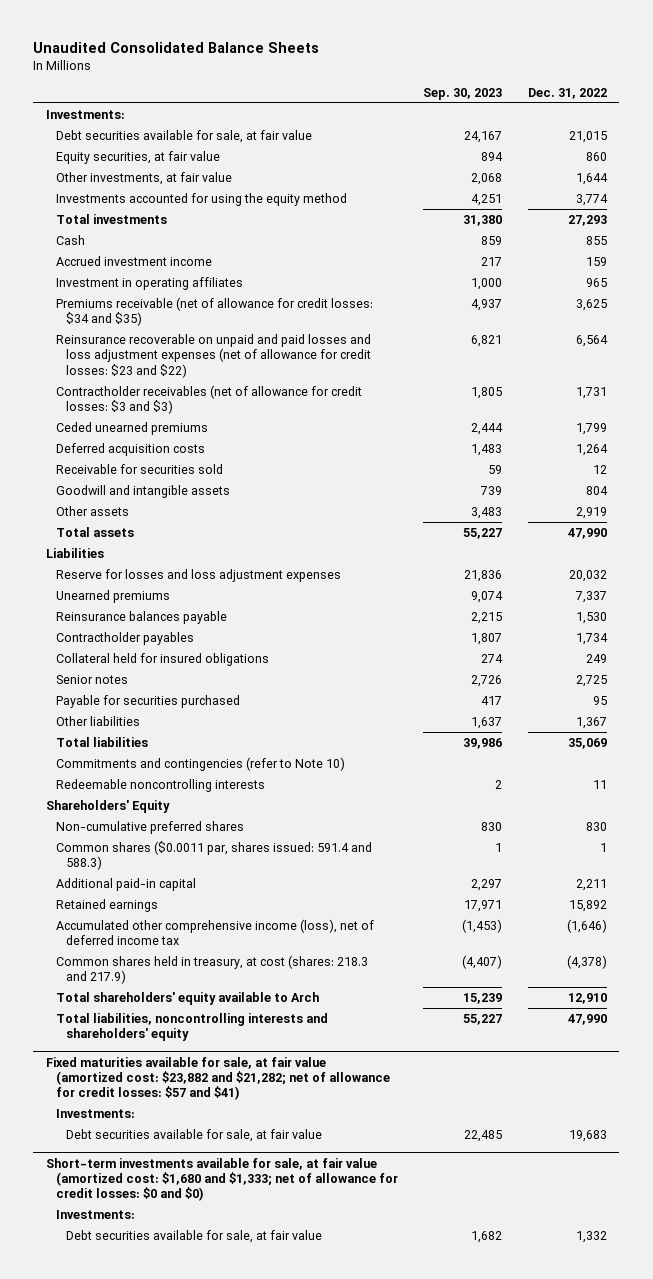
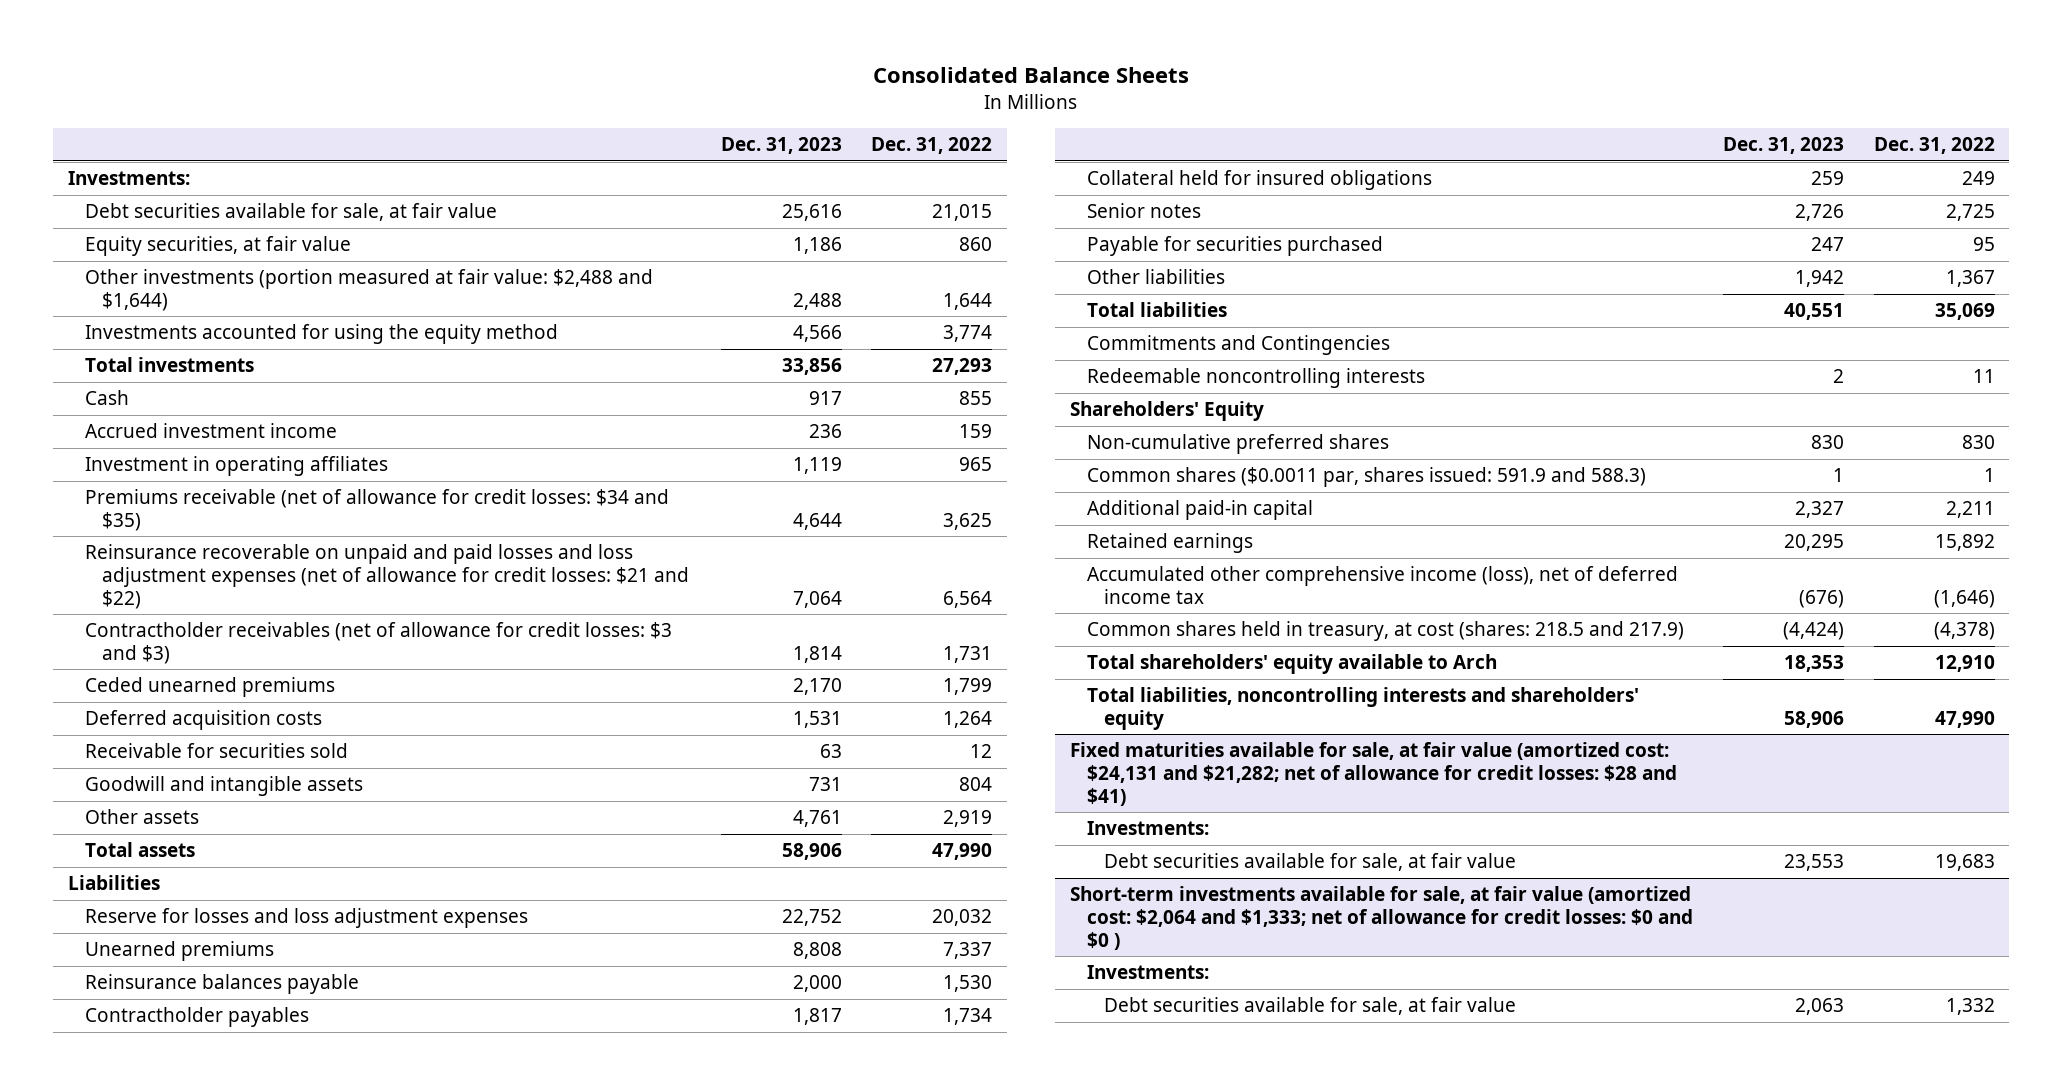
- Unaudited Consolidated Balance Sheets
+ Consolidated Balance Sheets
- | Sep. 30, 2023 | Dec. 31, 2022
+ | Dec. 31, 2023 | Dec. 31, 2022
- Other investments, at fair value | 2,068 | 1,644
+ Other investments (portion measured at fair value: $2,488 and $1,644) | 2,488 | 1,644
- Reinsurance recoverable on unpaid and paid losses and loss adjustment expenses (net of allowance for credit losses: $23 and $22) | 6,821 | 6,564
+ Reinsurance recoverable on unpaid and paid losses and loss adjustment expenses (net of allowance for credit losses: $21 and $22) | 7,064 | 6,564
- Commitments and contingencies (refer to Note 10)
+ Commitments and Contingencies
- Common shares ($0.0011 par, shares issued: 591.4 and 588.3) | 1 | 1
+ Common shares ($0.0011 par, shares issued: 591.9 and 588.3) | 1 | 1
- Common shares held in treasury, at cost (shares: 218.3 and 217.9) | (4,407) | (4,378)
+ Common shares held in treasury, at cost (shares: 218.5 and 217.9) | (4,424) | (4,378)
- Fixed maturities available for sale, at fair value (amortized cost: $23,882 and $21,282; net of allowance for credit losses: $57 and $41)
+ Fixed maturities available for sale, at fair value (amortized cost: $24,131 and $21,282; net of allowance for credit losses: $28 and $41)
- Short-term investments available for sale, at fair value (amortized cost: $1,680 and $1,333; net of allowance for credit losses: $0 and $0)
+ Short-term investments available for sale, at fair value (amortized cost: $2,064 and $1,333; net of allowance for credit losses: $0 and $0 )

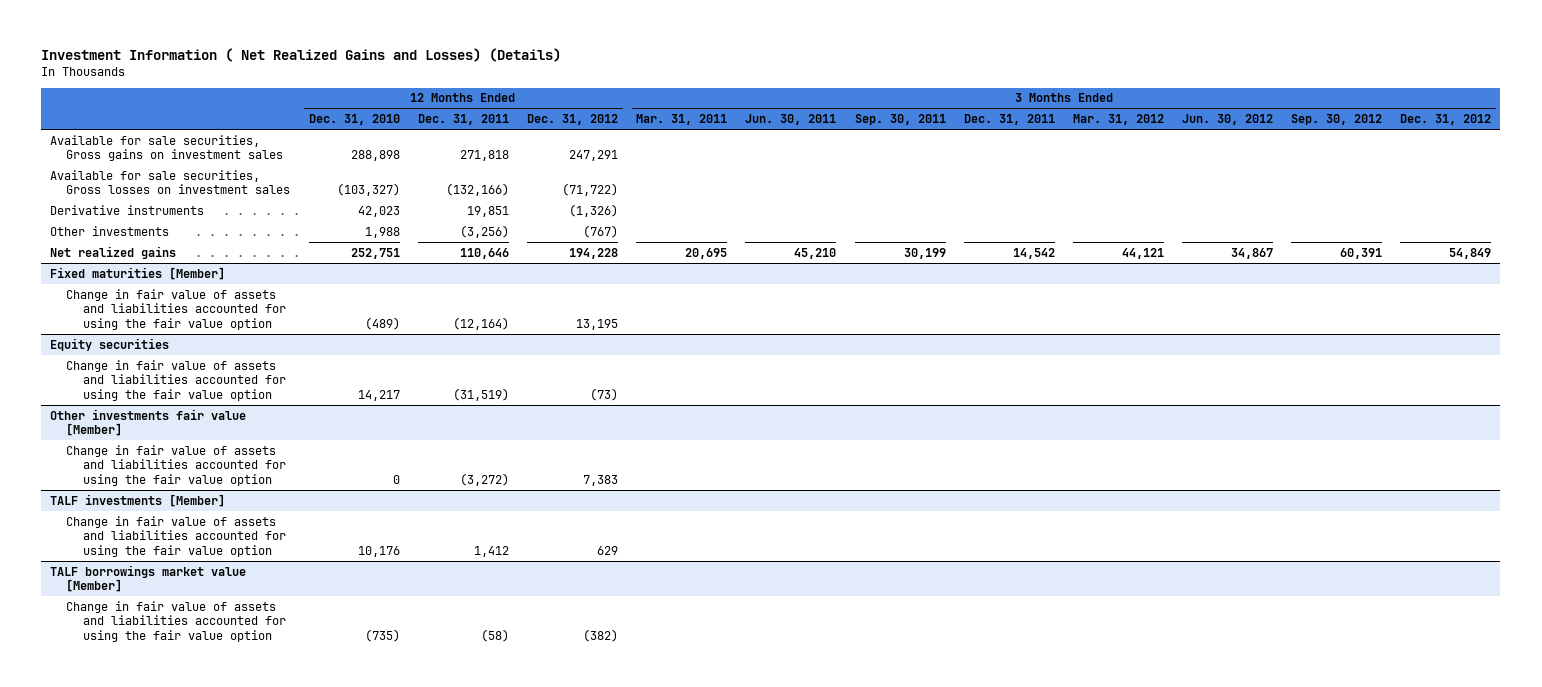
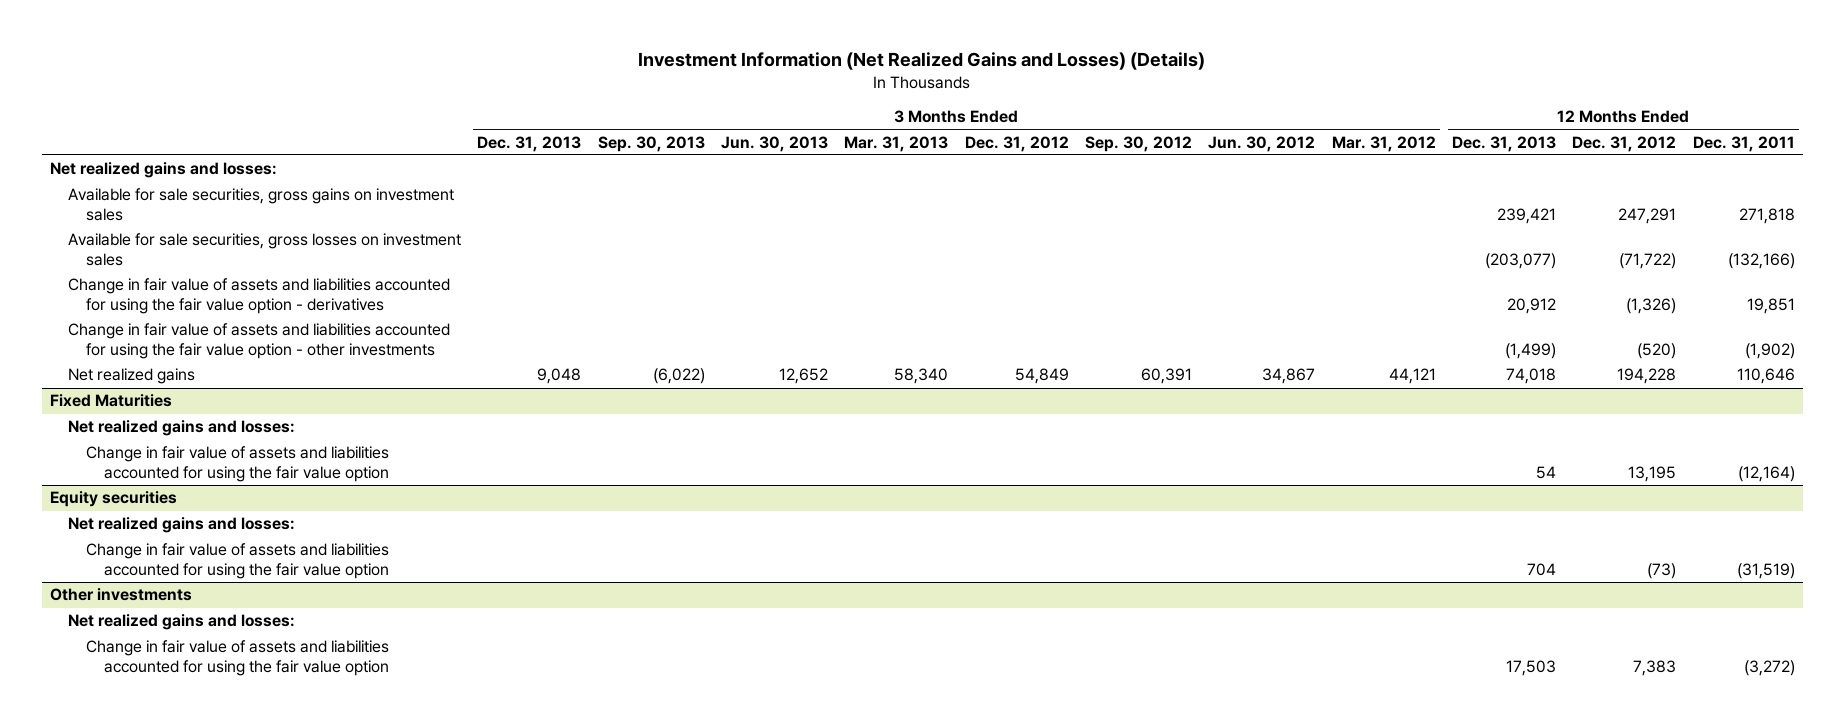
- Investment Information ( Net Realized Gains and Losses) (Details)
+ Investment Information (Net Realized Gains and Losses) (Details)
- | 12 Months Ended Dec. 31, 2010 | 12 Months Ended Dec. 31, 2011 | 12 Months Ended Dec. 31, 2012 | 3 Months Ended Mar. 31, 2011 | 3 Months Ended Jun. 30, 2011 | 3 Months Ended Sep. 30, 2011 | 3 Months Ended Dec. 31, 2011 | 3 Months Ended Mar. 31, 2012 | 3 Months Ended Jun. 30, 2012 | 3 Months Ended Sep. 30, 2012 | 3 Months Ended Dec. 31, 2012
+ | 3 Months Ended Dec. 31, 2013 | 3 Months Ended Sep. 30, 2013 | 3 Months Ended Jun. 30, 2013 | 3 Months Ended Mar. 31, 2013 | 3 Months Ended Dec. 31, 2012 | 3 Months Ended Sep. 30, 2012 | 3 Months Ended Jun. 30, 2012 | 3 Months Ended Mar. 31, 2012 | 12 Months Ended Dec. 31, 2013 | 12 Months Ended Dec. 31, 2012 | 12 Months Ended Dec. 31, 2011
- Available for sale securities, Gross gains on investment sales | 288,898 | 271,818 | 247,291 | | | | | | | |
- Available for sale securities, Gross losses on investment sales | (103,327) | (132,166) | (71,722) | | | | | | | |
- Derivative instruments | 42,023 | 19,851 | (1,326) | | | | | | | |
- Other investments | 1,988 | (3,256) | (767) | | | | | | | |
+ Net realized gains and losses:
+ Available for sale securities, gross gains on investment sales | | | | | | | | | 239,421 | 247,291 | 271,818
+ Available for sale securities, gross losses on investment sales | | | | | | | | | (203,077) | (71,722) | (132,166)
+ Change in fair value of assets and liabilities accounted for using the fair value option - derivatives | | | | | | | | | 20,912 | (1,326) | 19,851
+ Change in fair value of assets and liabilities accounted for using the fair value option - other investments | | | | | | | | | (1,499) | (520) | (1,902)
- Fixed maturities [Member]
+ Fixed Maturities
+ Net realized gains and losses:
@ Equity securities
+ Net realized gains and losses:
- Other investments fair value [Member]
+ Other investments
+ Net realized gains and losses:
- TALF investments [Member]
- Change in fair value of assets and liabilities accounted for using the fair value option | 10,176 | 1,412 | 629 | | | | | | | |
- TALF borrowings market value [Member]
- Change in fair value of assets and liabilities accounted for using the fair value option | (735) | (58) | (382) | | | | | | | |

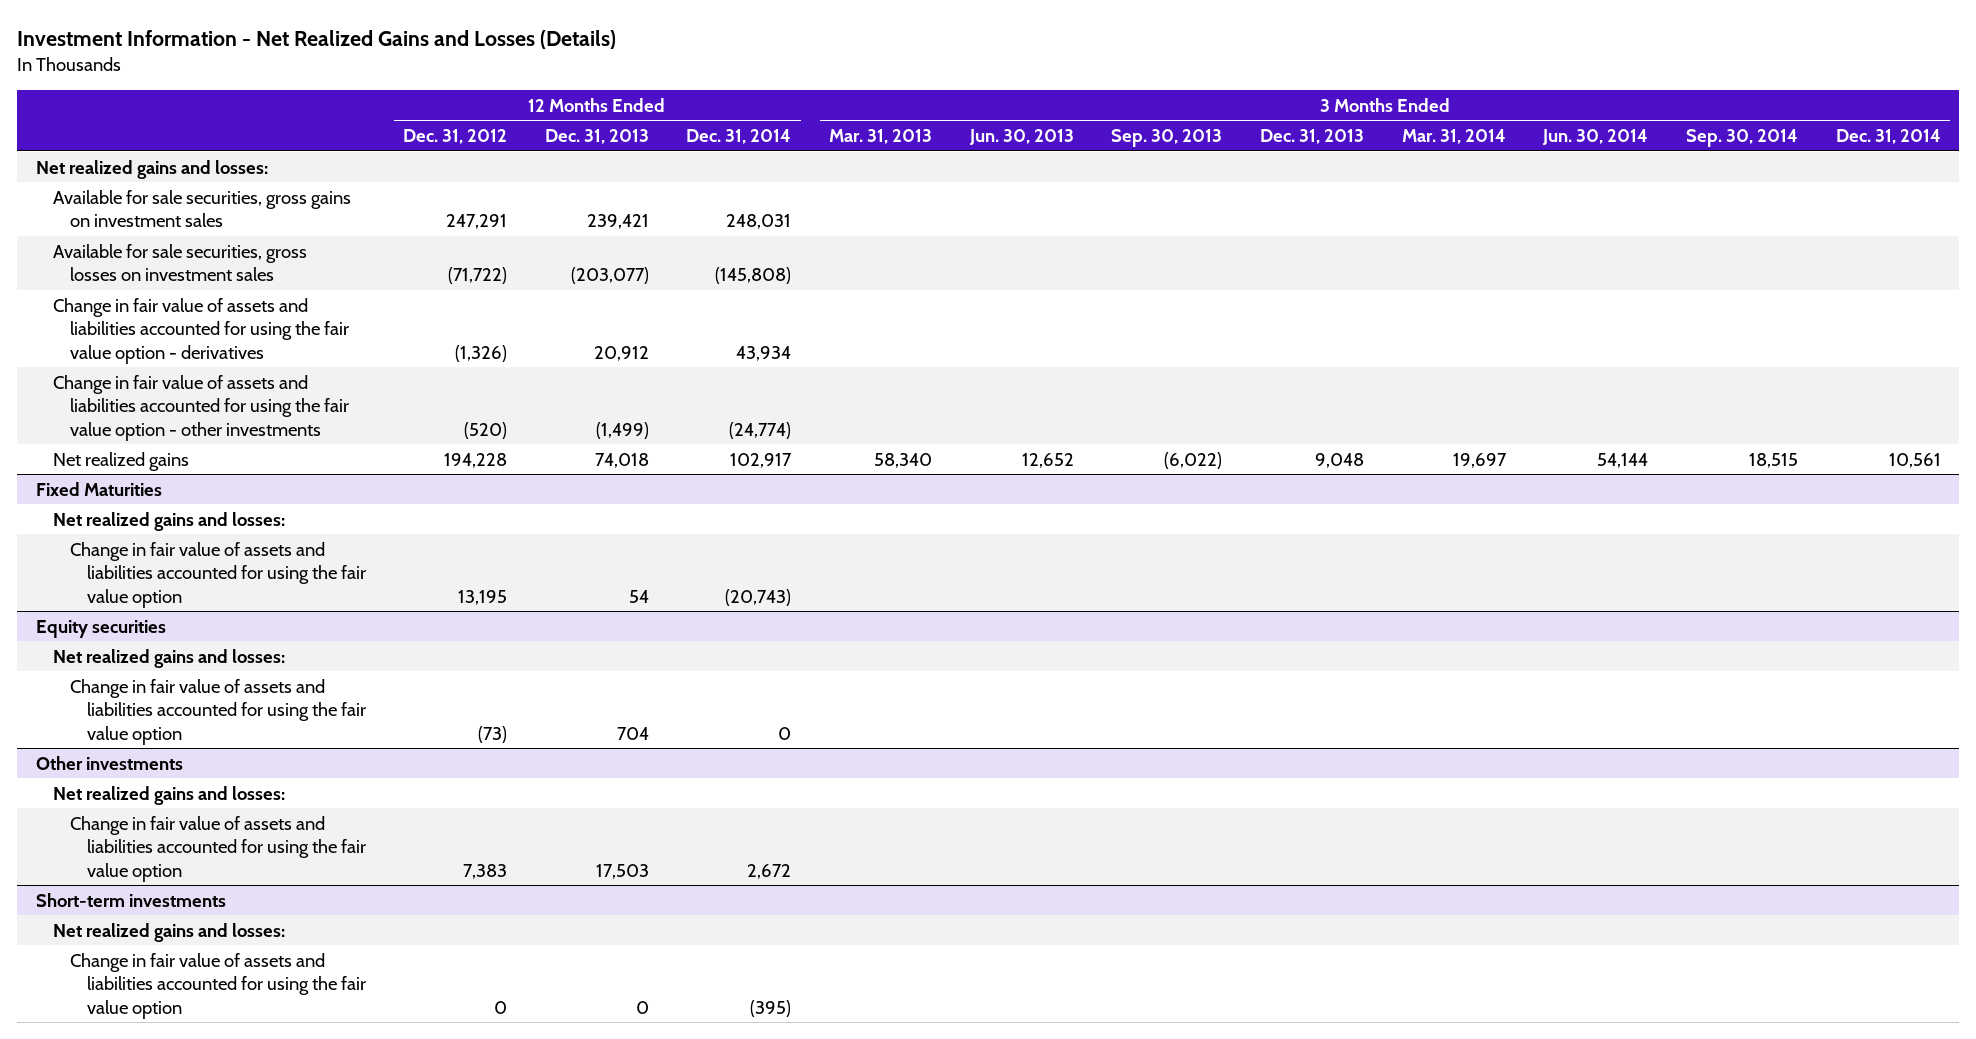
- Investment Information (Net Realized Gains and Losses) (Details)
+ Investment Information - Net Realized Gains and Losses (Details)
- | 3 Months Ended Dec. 31, 2013 | 3 Months Ended Sep. 30, 2013 | 3 Months Ended Jun. 30, 2013 | 3 Months Ended Mar. 31, 2013 | 3 Months Ended Dec. 31, 2012 | 3 Months Ended Sep. 30, 2012 | 3 Months Ended Jun. 30, 2012 | 3 Months Ended Mar. 31, 2012 | 12 Months Ended Dec. 31, 2013 | 12 Months Ended Dec. 31, 2012 | 12 Months Ended Dec. 31, 2011
+ | 12 Months Ended Dec. 31, 2012 | 12 Months Ended Dec. 31, 2013 | 12 Months Ended Dec. 31, 2014 | 3 Months Ended Mar. 31, 2013 | 3 Months Ended Jun. 30, 2013 | 3 Months Ended Sep. 30, 2013 | 3 Months Ended Dec. 31, 2013 | 3 Months Ended Mar. 31, 2014 | 3 Months Ended Jun. 30, 2014 | 3 Months Ended Sep. 30, 2014 | 3 Months Ended Dec. 31, 2014
+ Short-term investments
+ Net realized gains and losses:
+ Change in fair value of assets and liabilities accounted for using the fair value option | 0 | 0 | (395) | | | | | | | |

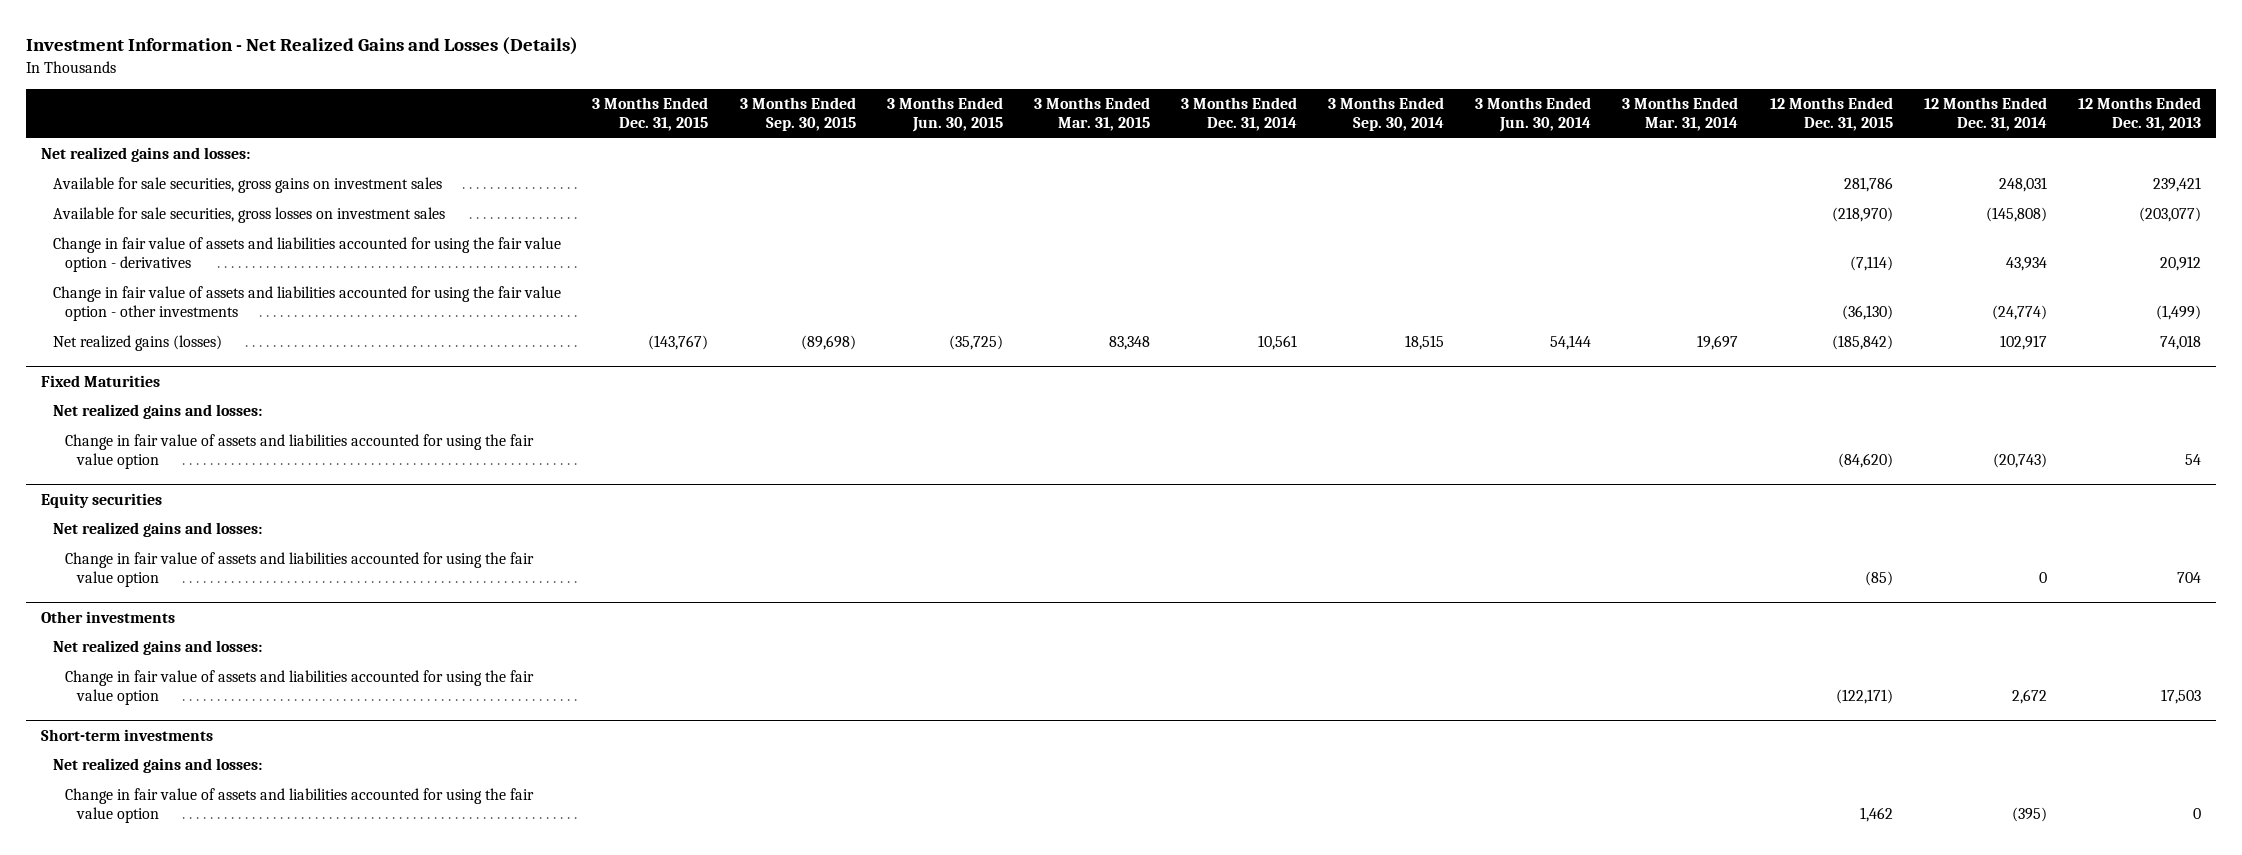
- | 12 Months Ended Dec. 31, 2012 | 12 Months Ended Dec. 31, 2013 | 12 Months Ended Dec. 31, 2014 | 3 Months Ended Mar. 31, 2013 | 3 Months Ended Jun. 30, 2013 | 3 Months Ended Sep. 30, 2013 | 3 Months Ended Dec. 31, 2013 | 3 Months Ended Mar. 31, 2014 | 3 Months Ended Jun. 30, 2014 | 3 Months Ended Sep. 30, 2014 | 3 Months Ended Dec. 31, 2014
+ | 3 Months Ended Dec. 31, 2015 | 3 Months Ended Sep. 30, 2015 | 3 Months Ended Jun. 30, 2015 | 3 Months Ended Mar. 31, 2015 | 3 Months Ended Dec. 31, 2014 | 3 Months Ended Sep. 30, 2014 | 3 Months Ended Jun. 30, 2014 | 3 Months Ended Mar. 31, 2014 | 12 Months Ended Dec. 31, 2015 | 12 Months Ended Dec. 31, 2014 | 12 Months Ended Dec. 31, 2013
- Net realized gains | 194,228 | 74,018 | 102,917 | 58,340 | 12,652 | (6,022) | 9,048 | 19,697 | 54,144 | 18,515 | 10,561
+ Net realized gains (losses) | (143,767) | (89,698) | (35,725) | 83,348 | 10,561 | 18,515 | 54,144 | 19,697 | (185,842) | 102,917 | 74,018

